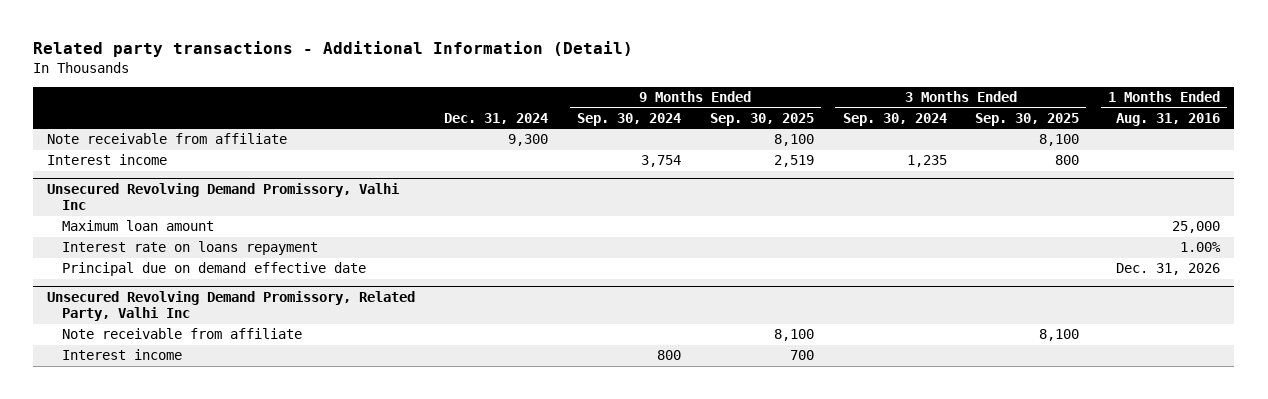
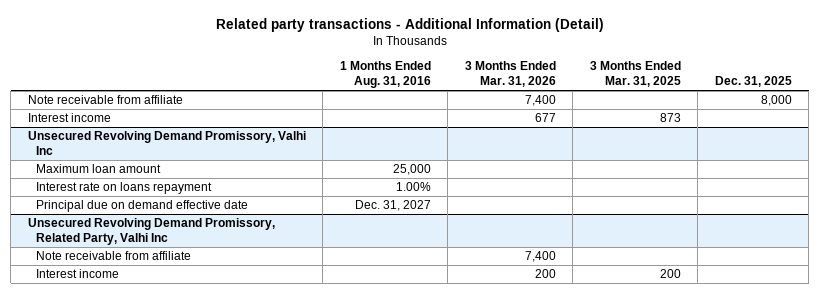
- | Dec. 31, 2024 | 9 Months Ended Sep. 30, 2024 | 9 Months Ended Sep. 30, 2025 | 3 Months Ended Sep. 30, 2024 | 3 Months Ended Sep. 30, 2025 | 1 Months Ended Aug. 31, 2016
+ | 1 Months Ended Aug. 31, 2016 | 3 Months Ended Mar. 31, 2026 | 3 Months Ended Mar. 31, 2025 | Dec. 31, 2025
@ Unsecured Revolving Demand Promissory, Valhi Inc
- Principal due on demand effective date | | | | | | Dec. 31, 2026
+ Principal due on demand effective date | Dec. 31, 2027 | | |

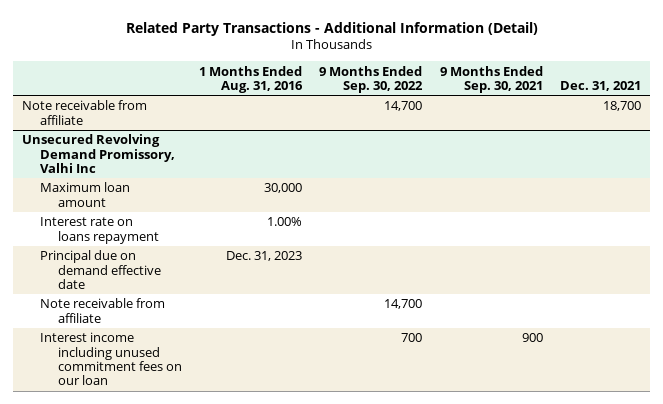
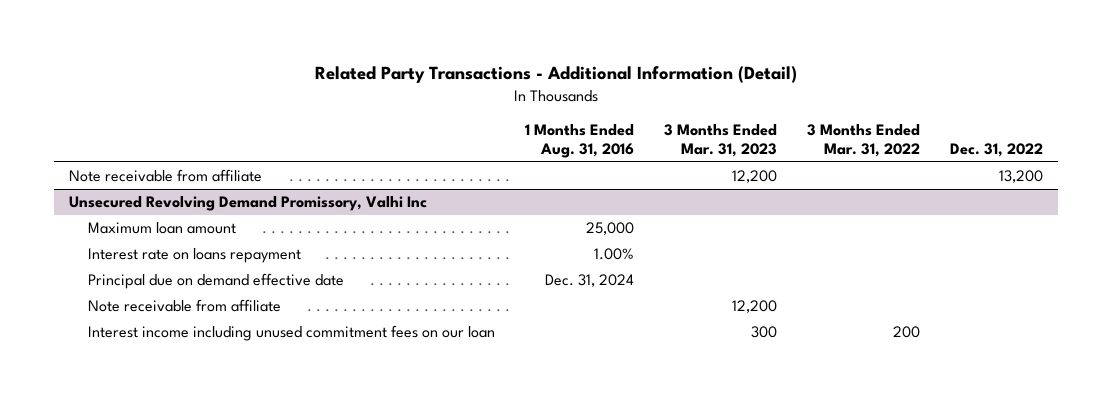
- | 1 Months Ended Aug. 31, 2016 | 9 Months Ended Sep. 30, 2022 | 9 Months Ended Sep. 30, 2021 | Dec. 31, 2021
+ | 1 Months Ended Aug. 31, 2016 | 3 Months Ended Mar. 31, 2023 | 3 Months Ended Mar. 31, 2022 | Dec. 31, 2022
@ Unsecured Revolving Demand Promissory, Valhi Inc
- Maximum loan amount | 30,000 | | |
+ Maximum loan amount | 25,000 | | |
- Principal due on demand effective date | Dec. 31, 2023 | | |
+ Principal due on demand effective date | Dec. 31, 2024 | | |

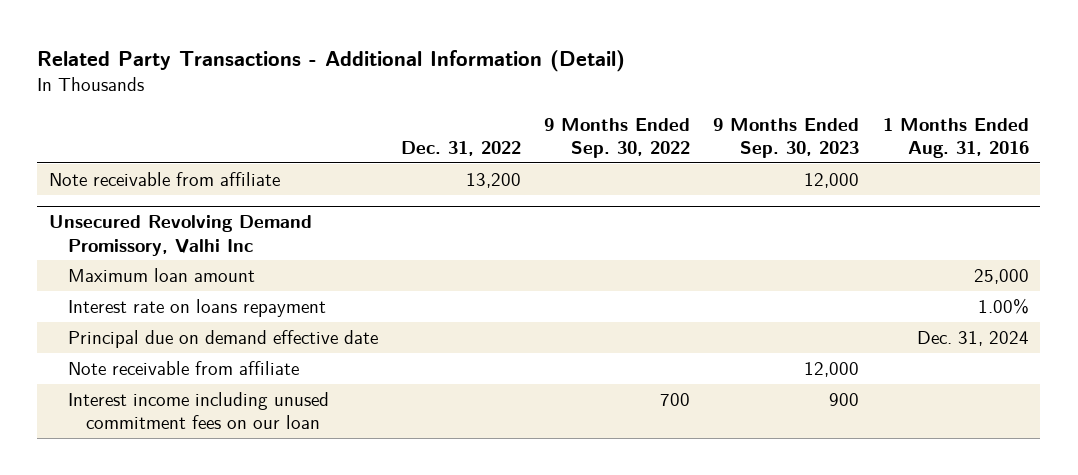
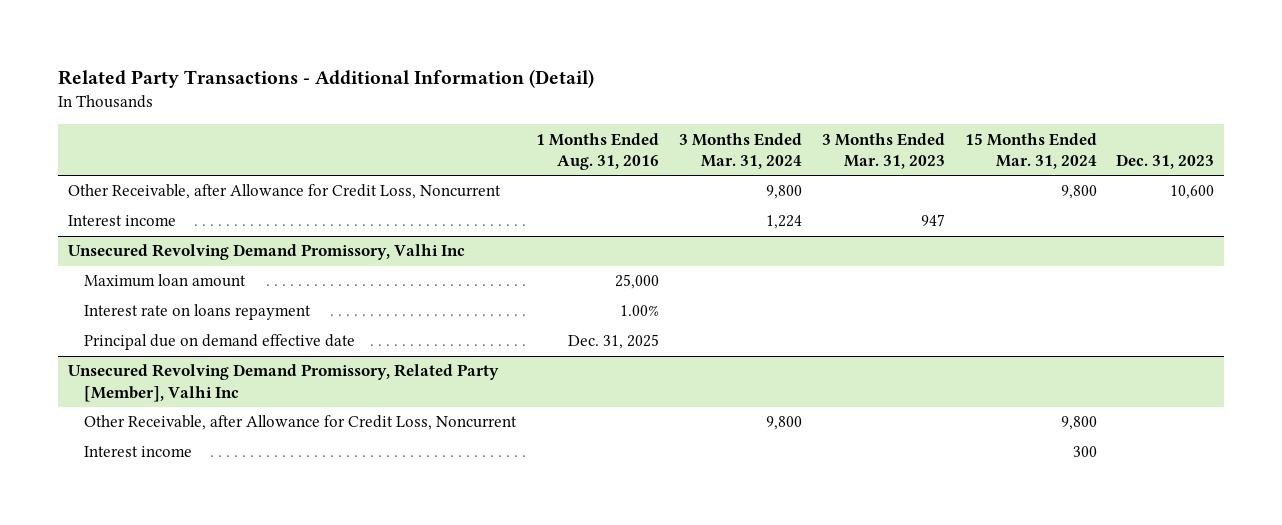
- | Dec. 31, 2022 | 9 Months Ended Sep. 30, 2022 | 9 Months Ended Sep. 30, 2023 | 1 Months Ended Aug. 31, 2016
+ | 1 Months Ended Aug. 31, 2016 | 3 Months Ended Mar. 31, 2024 | 3 Months Ended Mar. 31, 2023 | 15 Months Ended Mar. 31, 2024 | Dec. 31, 2023
- Note receivable from affiliate | 13,200 | | 12,000 |
+ Other Receivable, after Allowance for Credit Loss, Noncurrent | | 9,800 | | 9,800 | 10,600
+ Interest income | | 1,224 | 947 | |
@ Unsecured Revolving Demand Promissory, Valhi Inc
- Principal due on demand effective date | | | | Dec. 31, 2024
- Note receivable from affiliate | | | 12,000 |
- Interest income including unused commitment fees on our loan | | 700 | 900 |
+ Principal due on demand effective date | Dec. 31, 2025 | | | |
+ Unsecured Revolving Demand Promissory, Related Party [Member], Valhi Inc
+ Other Receivable, after Allowance for Credit Loss, Noncurrent | | 9,800 | | 9,800 |
+ Interest income | | | | 300 |

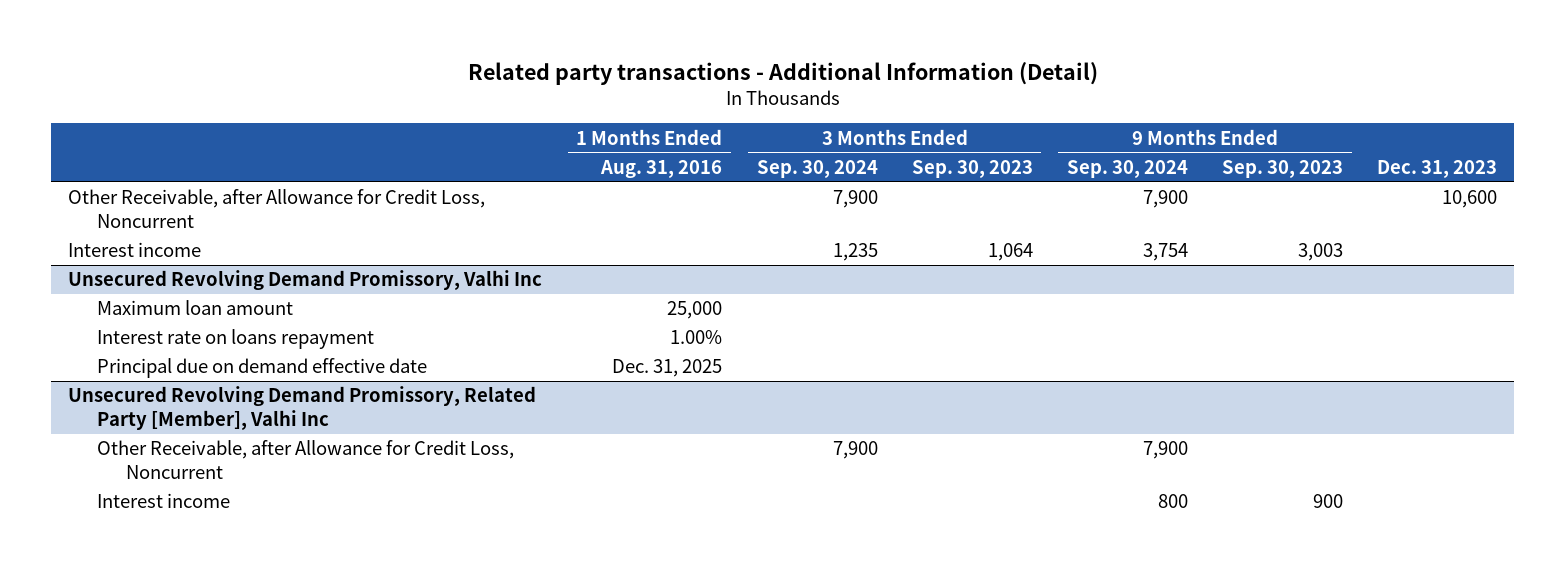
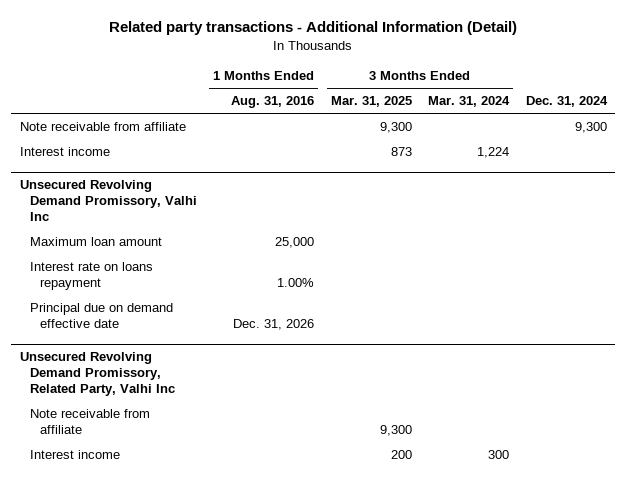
- | 1 Months Ended Aug. 31, 2016 | 3 Months Ended Sep. 30, 2024 | 3 Months Ended Sep. 30, 2023 | 9 Months Ended Sep. 30, 2024 | 9 Months Ended Sep. 30, 2023 | Dec. 31, 2023
+ | 1 Months Ended Aug. 31, 2016 | 3 Months Ended Mar. 31, 2025 | 3 Months Ended Mar. 31, 2024 | Dec. 31, 2024
- Other Receivable, after Allowance for Credit Loss, Noncurrent | | 7,900 | | 7,900 | | 10,600
+ Note receivable from affiliate | | 9,300 | | 9,300
@ Unsecured Revolving Demand Promissory, Valhi Inc
- Principal due on demand effective date | Dec. 31, 2025 | | | | |
- Unsecured Revolving Demand Promissory, Related Party [Member], Valhi Inc
- Other Receivable, after Allowance for Credit Loss, Noncurrent | | 7,900 | | 7,900 | |
@ Unsecured Revolving Demand Promissory, Valhi Inc
+ Principal due on demand effective date | Dec. 31, 2026 | | |
+ Unsecured Revolving Demand Promissory, Related Party, Valhi Inc
+ Note receivable from affiliate | | 9,300 | |

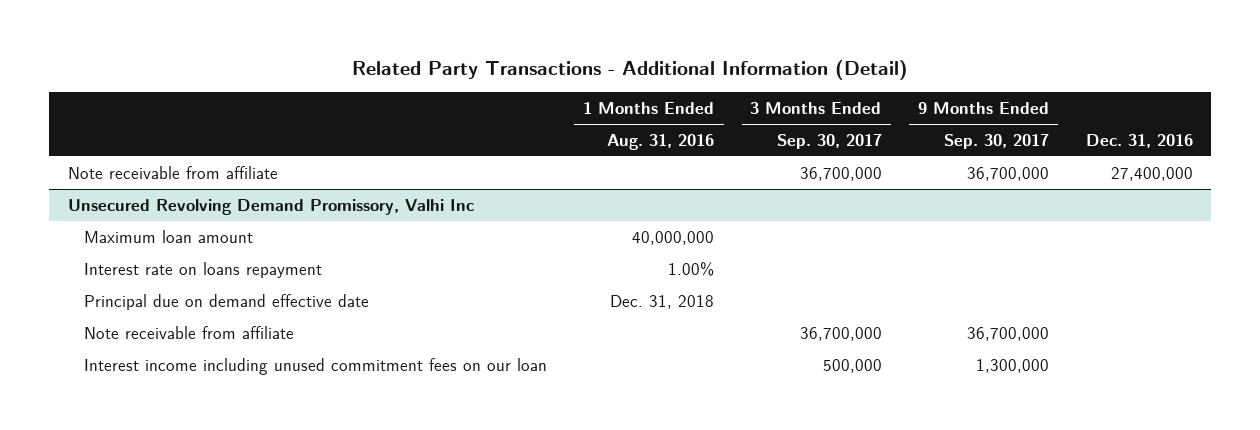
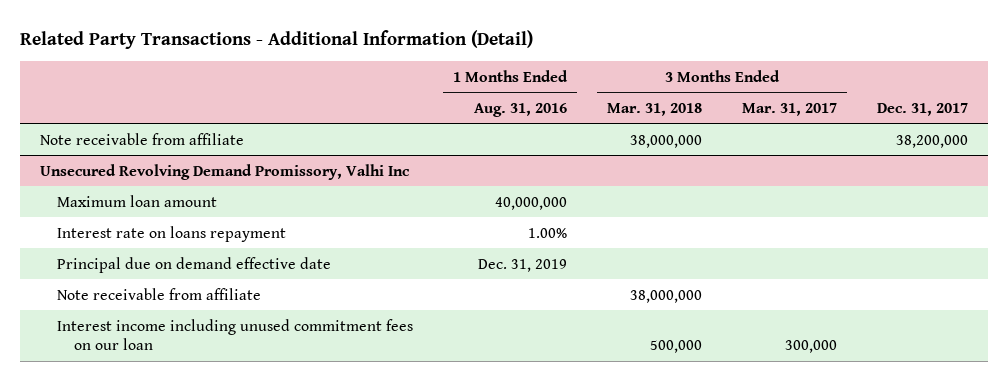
- | 1 Months Ended Aug. 31, 2016 | 3 Months Ended Sep. 30, 2017 | 9 Months Ended Sep. 30, 2017 | Dec. 31, 2016
+ | 1 Months Ended Aug. 31, 2016 | 3 Months Ended Mar. 31, 2018 | 3 Months Ended Mar. 31, 2017 | Dec. 31, 2017
@ Unsecured Revolving Demand Promissory, Valhi Inc
- Principal due on demand effective date | Dec. 31, 2018 | | |
+ Principal due on demand effective date | Dec. 31, 2019 | | |

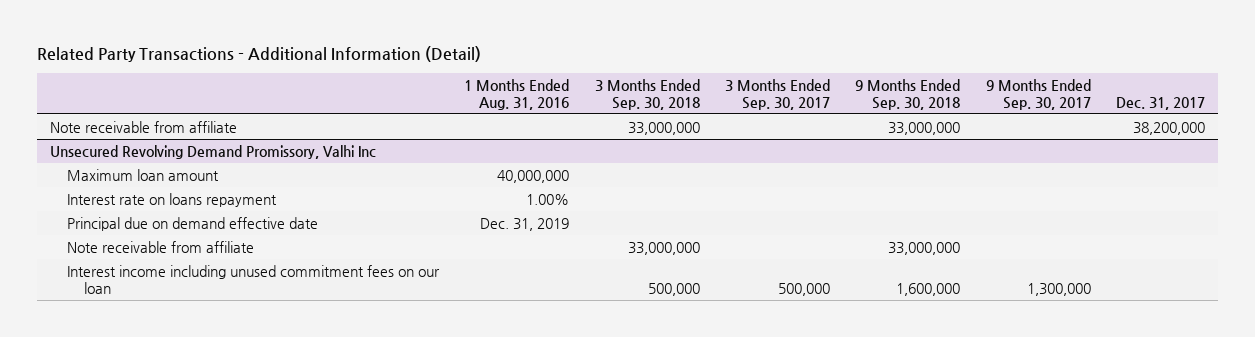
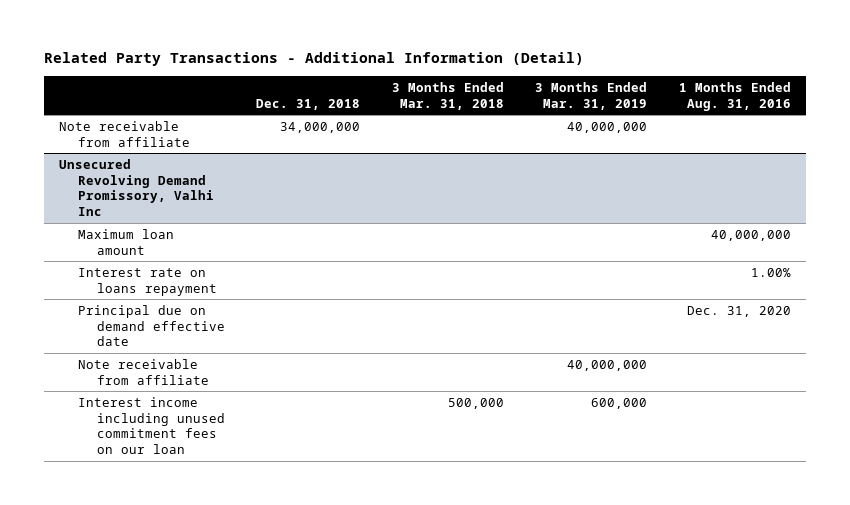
- | 1 Months Ended Aug. 31, 2016 | 3 Months Ended Sep. 30, 2018 | 3 Months Ended Sep. 30, 2017 | 9 Months Ended Sep. 30, 2018 | 9 Months Ended Sep. 30, 2017 | Dec. 31, 2017
+ | Dec. 31, 2018 | 3 Months Ended Mar. 31, 2018 | 3 Months Ended Mar. 31, 2019 | 1 Months Ended Aug. 31, 2016
@ Unsecured Revolving Demand Promissory, Valhi Inc
- Principal due on demand effective date | Dec. 31, 2019 | | | | |
+ Principal due on demand effective date | | | | Dec. 31, 2020

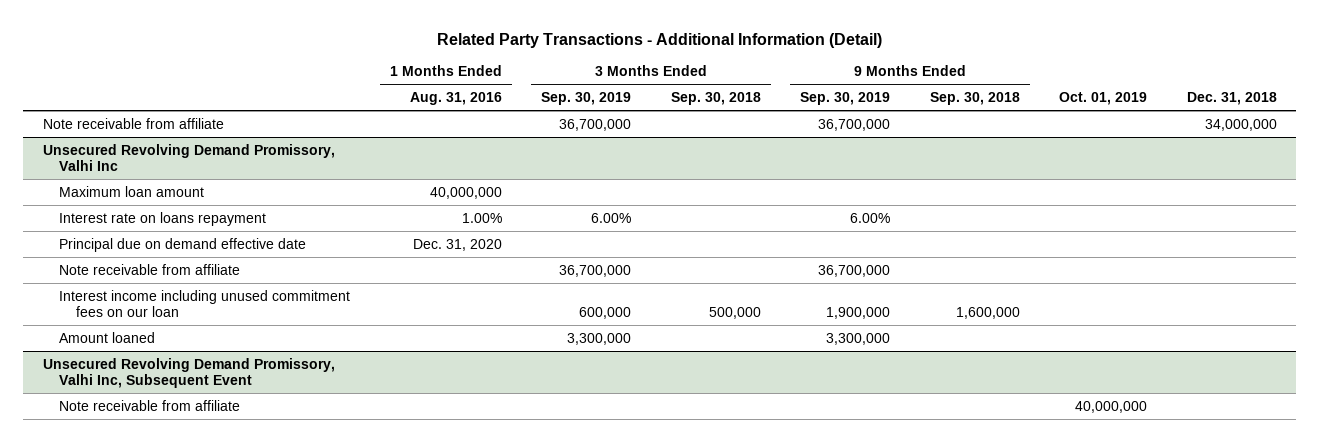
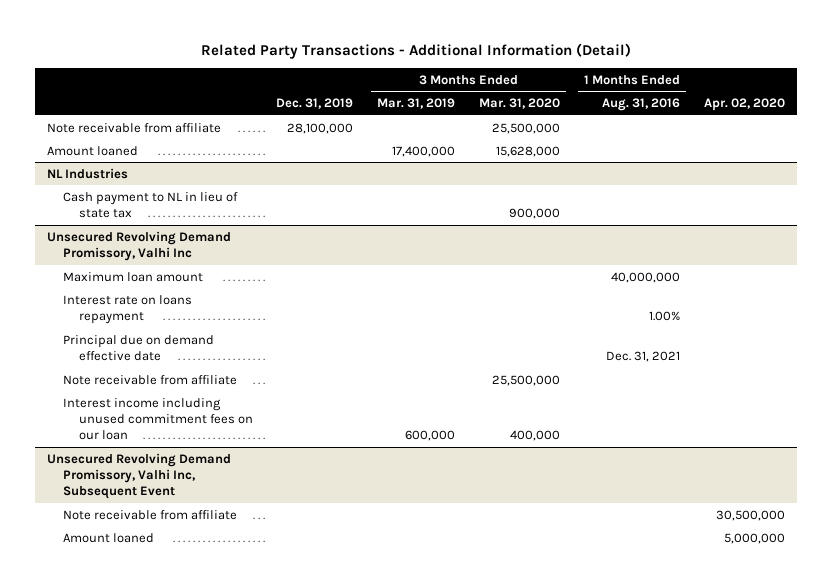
- | 1 Months Ended Aug. 31, 2016 | 3 Months Ended Sep. 30, 2019 | 3 Months Ended Sep. 30, 2018 | 9 Months Ended Sep. 30, 2019 | 9 Months Ended Sep. 30, 2018 | Oct. 01, 2019 | Dec. 31, 2018
+ | Dec. 31, 2019 | 3 Months Ended Mar. 31, 2019 | 3 Months Ended Mar. 31, 2020 | 1 Months Ended Aug. 31, 2016 | Apr. 02, 2020
+ Amount loaned | | 17,400,000 | 15,628,000 | |
+ NL Industries
+ Cash payment to NL in lieu of state tax | | | 900,000 | |
@ Unsecured Revolving Demand Promissory, Valhi Inc
- Principal due on demand effective date | Dec. 31, 2020 | | | | | |
+ Principal due on demand effective date | | | | Dec. 31, 2021 |
- Amount loaned | | 3,300,000 | | 3,300,000 | | |
@ Unsecured Revolving Demand Promissory, Valhi Inc, Subsequent Event
+ Amount loaned | | | | | 5,000,000

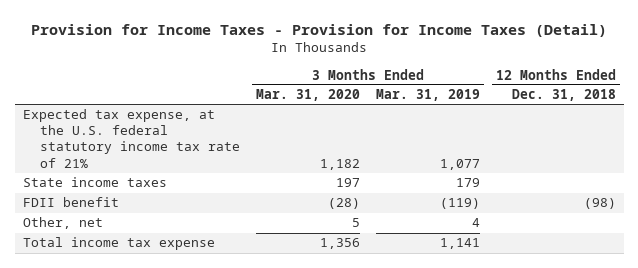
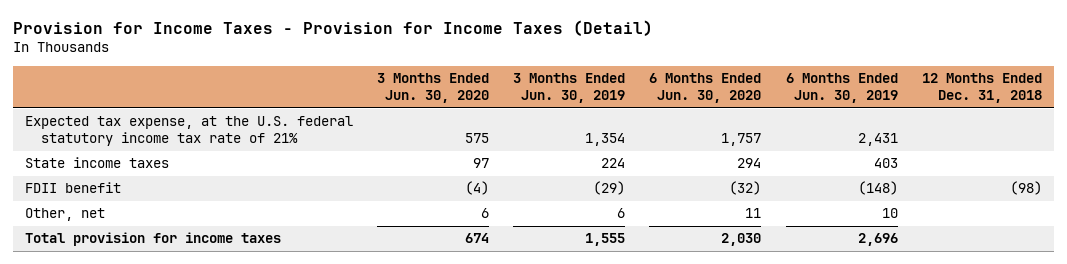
- | 3 Months Ended Mar. 31, 2020 | 3 Months Ended Mar. 31, 2019 | 12 Months Ended Dec. 31, 2018
+ | 3 Months Ended Jun. 30, 2020 | 3 Months Ended Jun. 30, 2019 | 6 Months Ended Jun. 30, 2020 | 6 Months Ended Jun. 30, 2019 | 12 Months Ended Dec. 31, 2018
- Total income tax expense | 1,356 | 1,141 |
+ Total provision for income taxes | 674 | 1,555 | 2,030 | 2,696 |

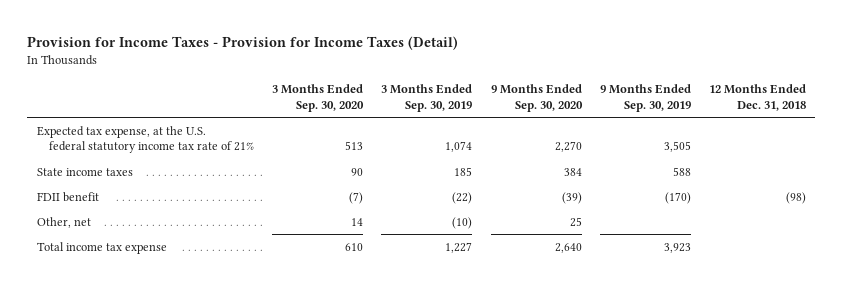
- | 3 Months Ended Jun. 30, 2020 | 3 Months Ended Jun. 30, 2019 | 6 Months Ended Jun. 30, 2020 | 6 Months Ended Jun. 30, 2019 | 12 Months Ended Dec. 31, 2018
+ | 3 Months Ended Sep. 30, 2020 | 3 Months Ended Sep. 30, 2019 | 9 Months Ended Sep. 30, 2020 | 9 Months Ended Sep. 30, 2019 | 12 Months Ended Dec. 31, 2018
- Total provision for income taxes | 674 | 1,555 | 2,030 | 2,696 |
+ Total income tax expense | 610 | 1,227 | 2,640 | 3,923 |

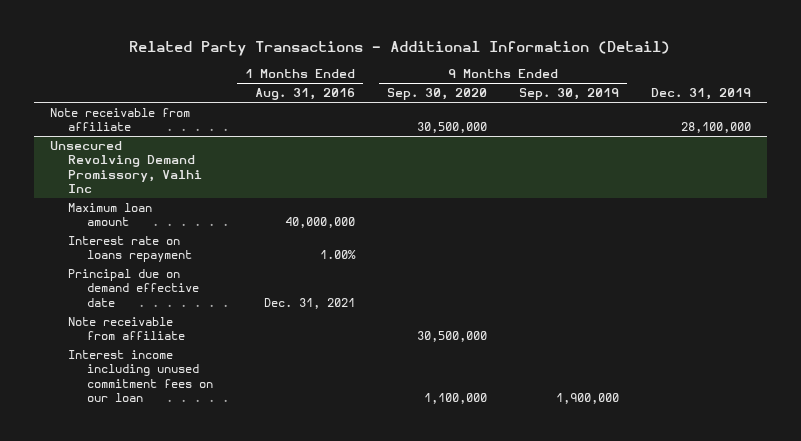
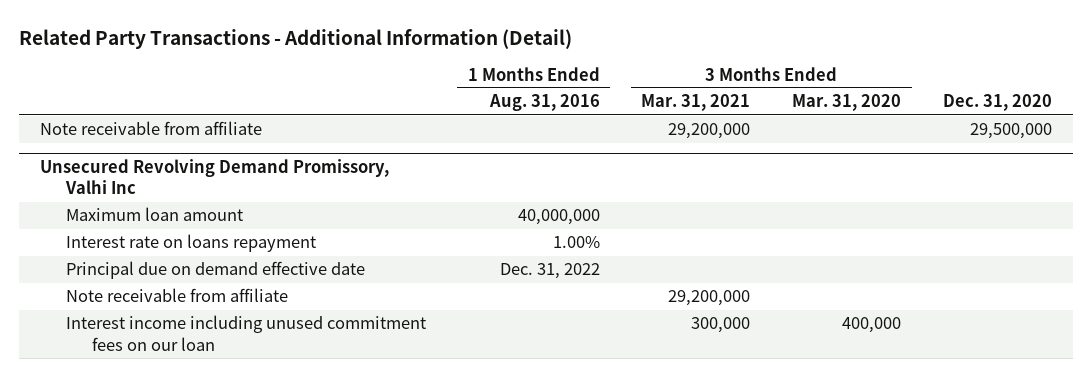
- | 1 Months Ended Aug. 31, 2016 | 9 Months Ended Sep. 30, 2020 | 9 Months Ended Sep. 30, 2019 | Dec. 31, 2019
+ | 1 Months Ended Aug. 31, 2016 | 3 Months Ended Mar. 31, 2021 | 3 Months Ended Mar. 31, 2020 | Dec. 31, 2020
@ Unsecured Revolving Demand Promissory, Valhi Inc
- Principal due on demand effective date | Dec. 31, 2021 | | |
+ Principal due on demand effective date | Dec. 31, 2022 | | |

